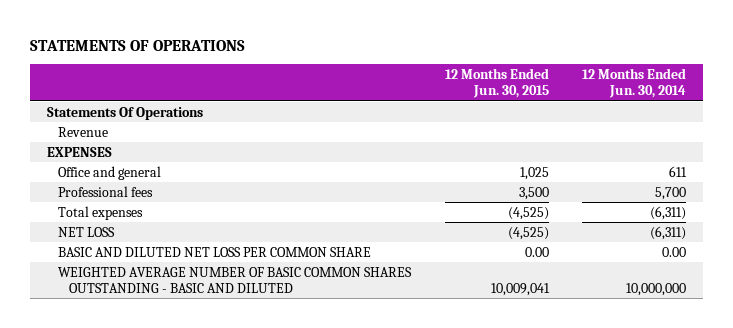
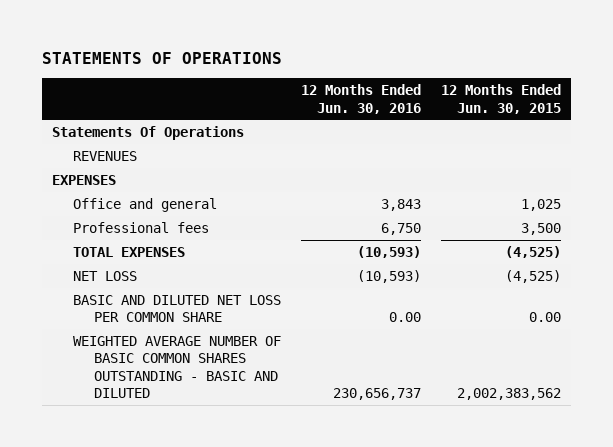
- | 12 Months Ended Jun. 30, 2015 | 12 Months Ended Jun. 30, 2014
+ | 12 Months Ended Jun. 30, 2016 | 12 Months Ended Jun. 30, 2015
- Revenue
+ REVENUES
- Total expenses | (4,525) | (6,311)
+ TOTAL EXPENSES | (10,593) | (4,525)
- WEIGHTED AVERAGE NUMBER OF BASIC COMMON SHARES OUTSTANDING - BASIC AND DILUTED | 10,009,041 | 10,000,000
+ WEIGHTED AVERAGE NUMBER OF BASIC COMMON SHARES OUTSTANDING - BASIC AND DILUTED | 230,656,737 | 2,002,383,562

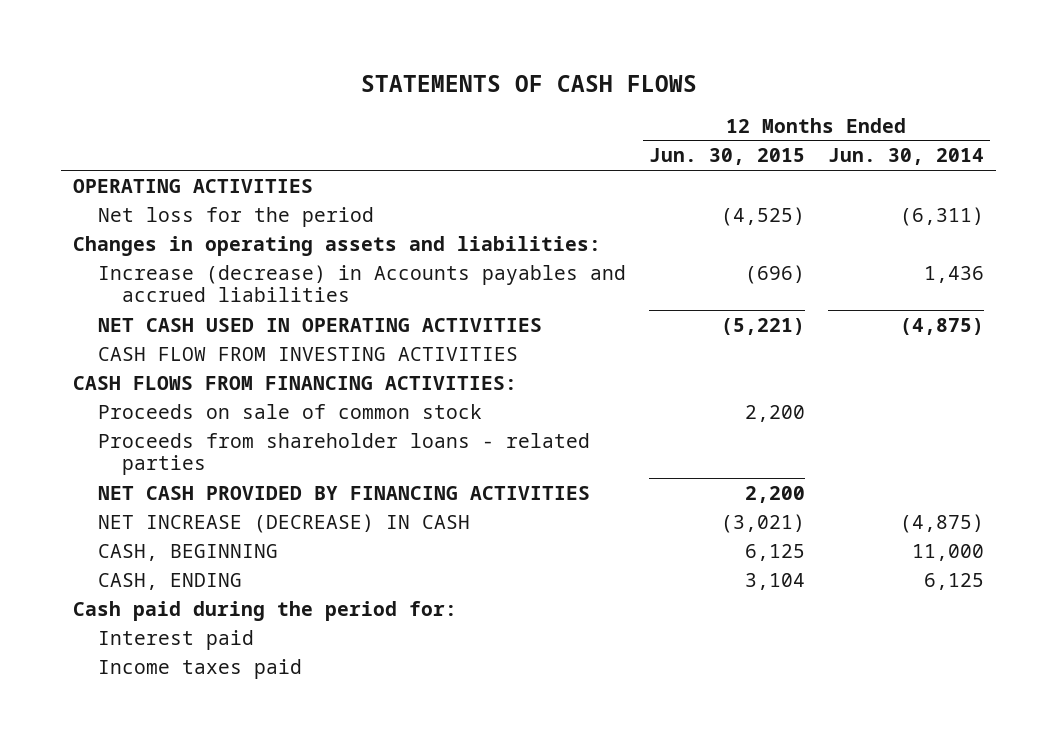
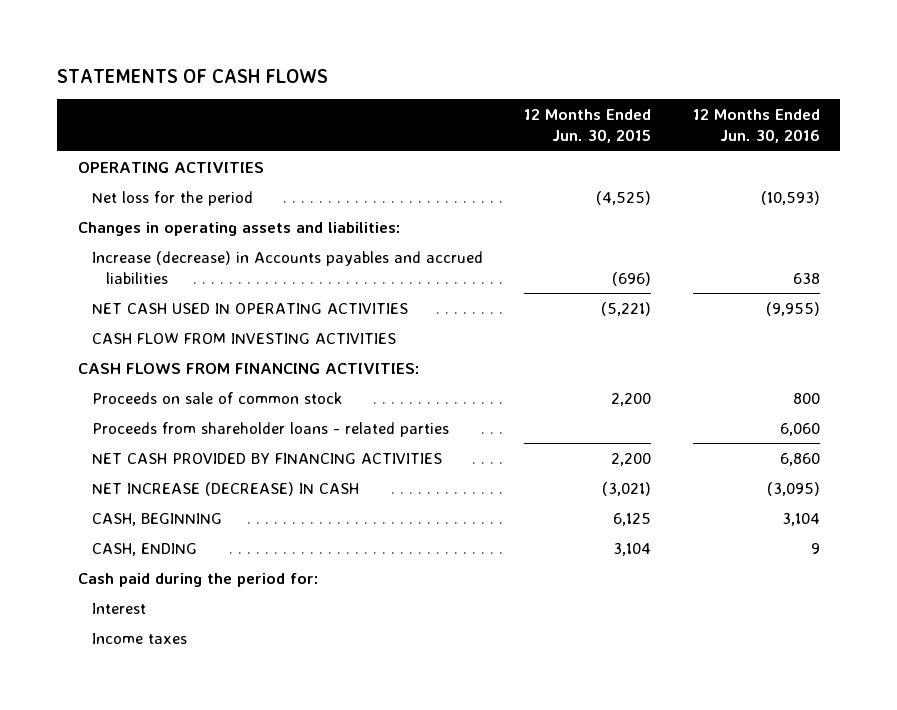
- | 12 Months Ended Jun. 30, 2015 | 12 Months Ended Jun. 30, 2014
+ | 12 Months Ended Jun. 30, 2015 | 12 Months Ended Jun. 30, 2016
- Interest paid
- Income taxes paid
+ Interest
+ Income taxes

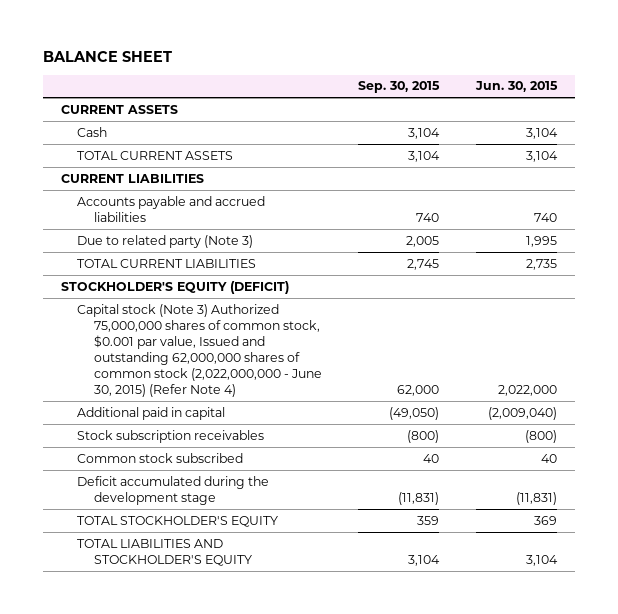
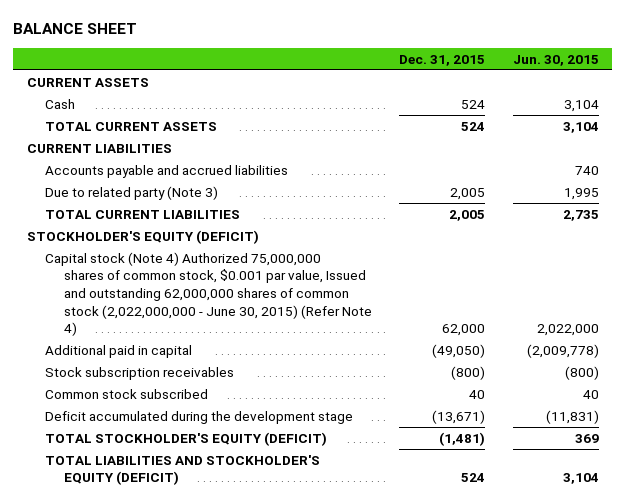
- | Sep. 30, 2015 | Jun. 30, 2015
+ | Dec. 31, 2015 | Jun. 30, 2015
- Capital stock (Note 3) Authorized 75,000,000 shares of common stock, $0.001 par value, Issued and outstanding 62,000,000 shares of common stock (2,022,000,000 - June 30, 2015) (Refer Note 4) | 62,000 | 2,022,000
- Additional paid in capital | (49,050) | (2,009,040)
+ Capital stock (Note 4) Authorized 75,000,000 shares of common stock, $0.001 par value, Issued and outstanding 62,000,000 shares of common stock (2,022,000,000 - June 30, 2015) (Refer Note 4) | 62,000 | 2,022,000
+ Additional paid in capital | (49,050) | (2,009,778)
- TOTAL STOCKHOLDER'S EQUITY | 359 | 369
- TOTAL LIABILITIES AND STOCKHOLDER'S EQUITY | 3,104 | 3,104
+ TOTAL STOCKHOLDER'S EQUITY (DEFICIT) | (1,481) | 369
+ TOTAL LIABILITIES AND STOCKHOLDER'S EQUITY (DEFICIT) | 524 | 3,104

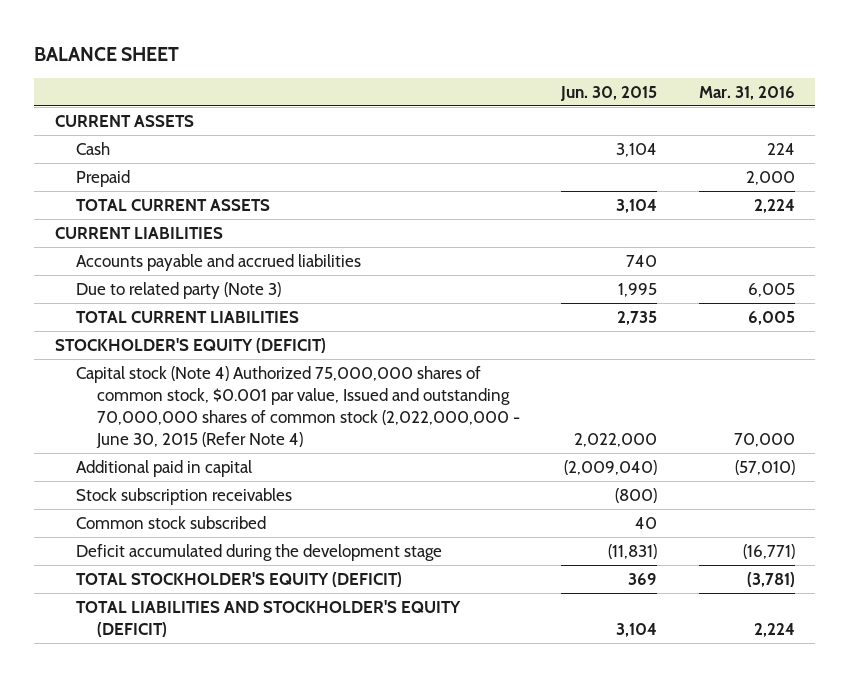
- | Dec. 31, 2015 | Jun. 30, 2015
+ | Jun. 30, 2015 | Mar. 31, 2016
+ Prepaid | | 2,000
- Capital stock (Note 4) Authorized 75,000,000 shares of common stock, $0.001 par value, Issued and outstanding 62,000,000 shares of common stock (2,022,000,000 - June 30, 2015) (Refer Note 4) | 62,000 | 2,022,000
- Additional paid in capital | (49,050) | (2,009,778)
+ Capital stock (Note 4) Authorized 75,000,000 shares of common stock, $0.001 par value, Issued and outstanding 70,000,000 shares of common stock (2,022,000,000 - June 30, 2015 (Refer Note 4) | 2,022,000 | 70,000
+ Additional paid in capital | (2,009,040) | (57,010)

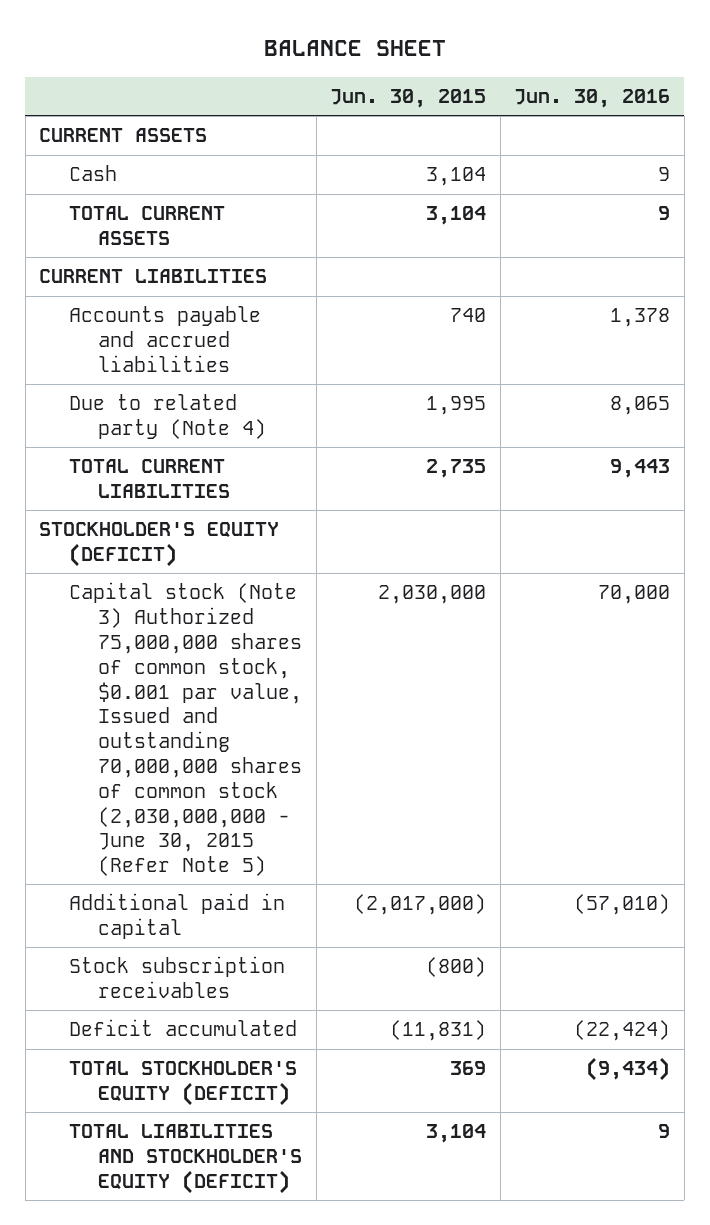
- | Jun. 30, 2015 | Mar. 31, 2016
+ | Jun. 30, 2015 | Jun. 30, 2016
- Prepaid | | 2,000
- Due to related party (Note 3) | 1,995 | 6,005
+ Due to related party (Note 4) | 1,995 | 8,065
- Capital stock (Note 4) Authorized 75,000,000 shares of common stock, $0.001 par value, Issued and outstanding 70,000,000 shares of common stock (2,022,000,000 - June 30, 2015 (Refer Note 4) | 2,022,000 | 70,000
- Additional paid in capital | (2,009,040) | (57,010)
+ Capital stock (Note 3) Authorized 75,000,000 shares of common stock, $0.001 par value, Issued and outstanding 70,000,000 shares of common stock (2,030,000,000 - June 30, 2015 (Refer Note 5) | 2,030,000 | 70,000
+ Additional paid in capital | (2,017,000) | (57,010)
- Common stock subscribed | 40 |
- Deficit accumulated during the development stage | (11,831) | (16,771)
+ Deficit accumulated | (11,831) | (22,424)

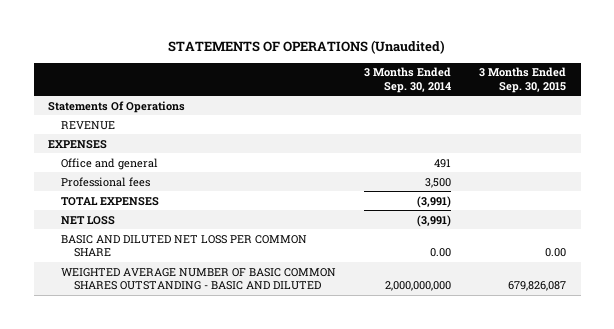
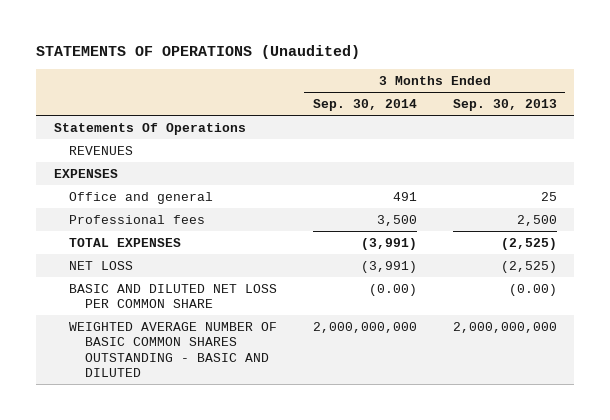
- | 3 Months Ended Sep. 30, 2014 | 3 Months Ended Sep. 30, 2015
+ | 3 Months Ended Sep. 30, 2014 | 3 Months Ended Sep. 30, 2013
- REVENUE
+ REVENUES
- BASIC AND DILUTED NET LOSS PER COMMON SHARE | 0.00 | 0.00
+ BASIC AND DILUTED NET LOSS PER COMMON SHARE | (0.00) | (0.00)

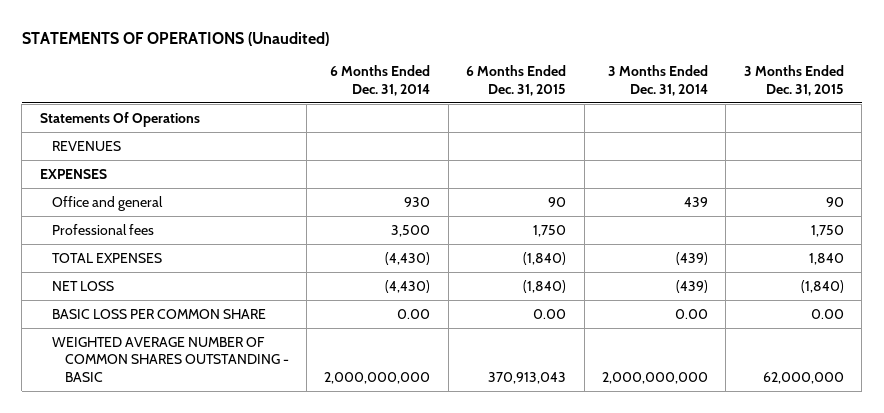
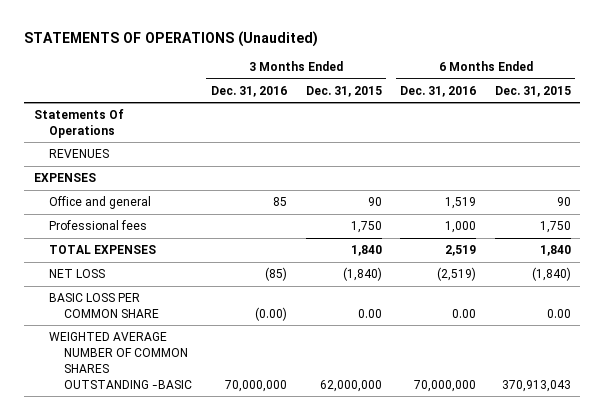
- | 6 Months Ended Dec. 31, 2014 | 6 Months Ended Dec. 31, 2015 | 3 Months Ended Dec. 31, 2014 | 3 Months Ended Dec. 31, 2015
+ | 3 Months Ended Dec. 31, 2016 | 3 Months Ended Dec. 31, 2015 | 6 Months Ended Dec. 31, 2016 | 6 Months Ended Dec. 31, 2015
- TOTAL EXPENSES | (4,430) | (1,840) | (439) | 1,840
+ TOTAL EXPENSES | | 1,840 | 2,519 | 1,840
- WEIGHTED AVERAGE NUMBER OF COMMON SHARES OUTSTANDING - BASIC | 2,000,000,000 | 370,913,043 | 2,000,000,000 | 62,000,000
+ WEIGHTED AVERAGE NUMBER OF COMMON SHARES OUTSTANDING -BASIC | 70,000,000 | 62,000,000 | 70,000,000 | 370,913,043

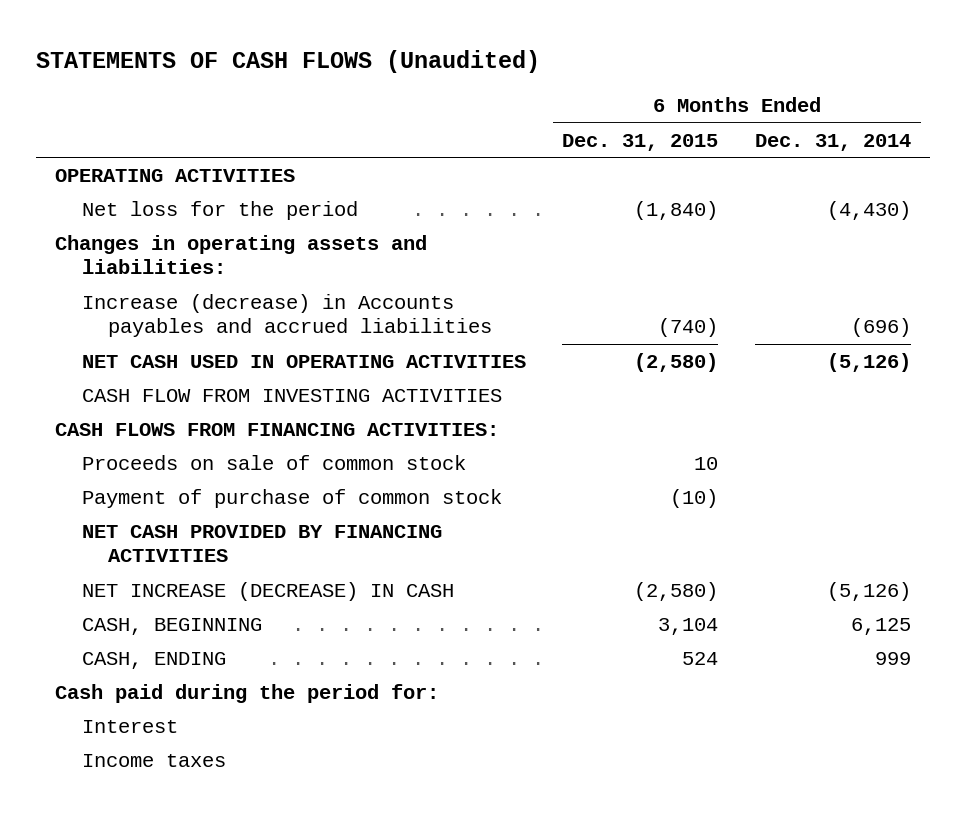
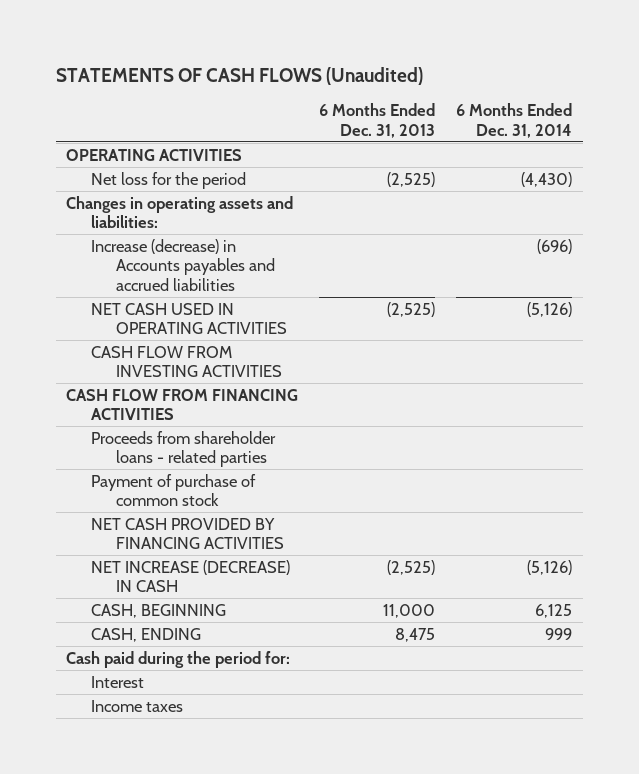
- | 6 Months Ended Dec. 31, 2015 | 6 Months Ended Dec. 31, 2014
+ | 6 Months Ended Dec. 31, 2013 | 6 Months Ended Dec. 31, 2014
- CASH FLOWS FROM FINANCING ACTIVITIES:
- Proceeds on sale of common stock | 10 |
+ CASH FLOW FROM FINANCING ACTIVITIES
+ Proceeds from shareholder loans - related parties

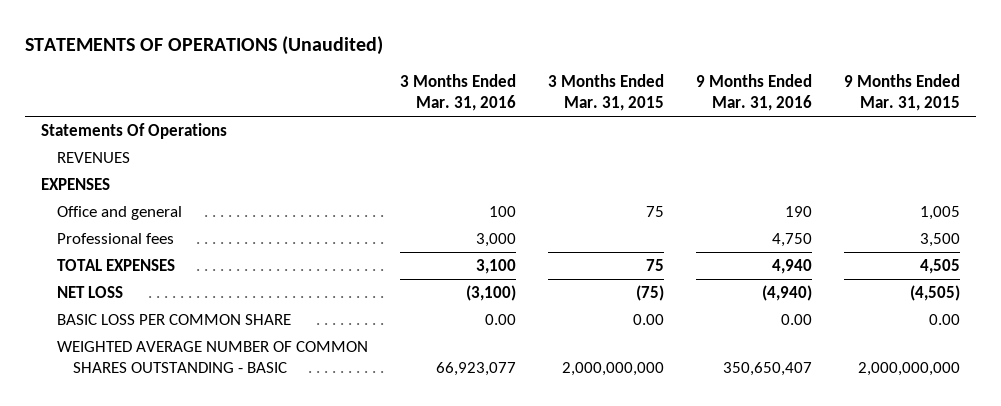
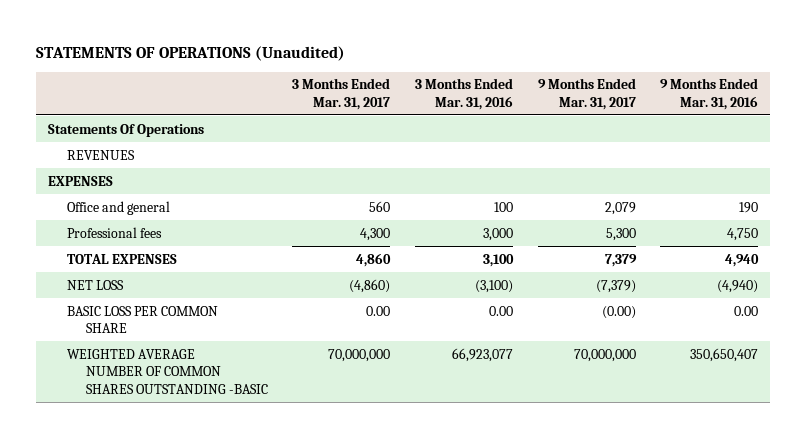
- | 3 Months Ended Mar. 31, 2016 | 3 Months Ended Mar. 31, 2015 | 9 Months Ended Mar. 31, 2016 | 9 Months Ended Mar. 31, 2015
+ | 3 Months Ended Mar. 31, 2017 | 3 Months Ended Mar. 31, 2016 | 9 Months Ended Mar. 31, 2017 | 9 Months Ended Mar. 31, 2016
- WEIGHTED AVERAGE NUMBER OF COMMON SHARES OUTSTANDING - BASIC | 66,923,077 | 2,000,000,000 | 350,650,407 | 2,000,000,000
+ WEIGHTED AVERAGE NUMBER OF COMMON SHARES OUTSTANDING -BASIC | 70,000,000 | 66,923,077 | 70,000,000 | 350,650,407

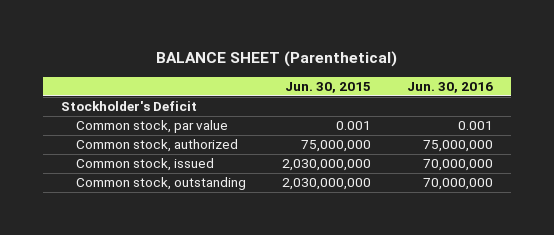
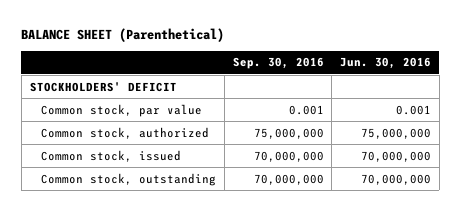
- | Jun. 30, 2015 | Jun. 30, 2016
+ | Sep. 30, 2016 | Jun. 30, 2016
- Stockholder's Deficit
+ STOCKHOLDERS' DEFICIT

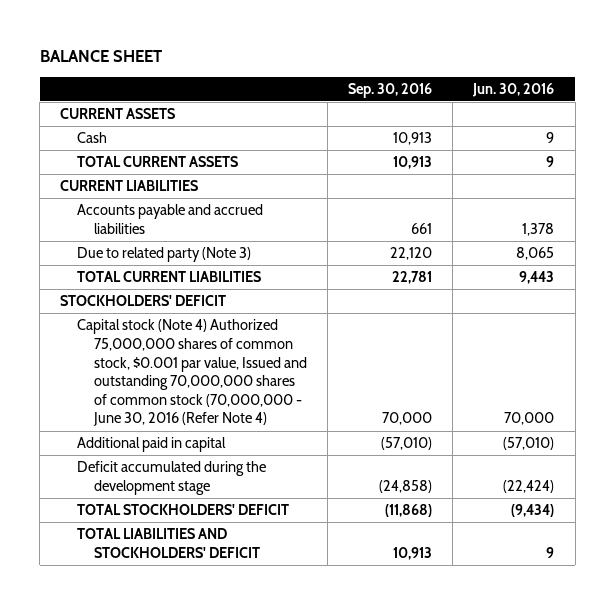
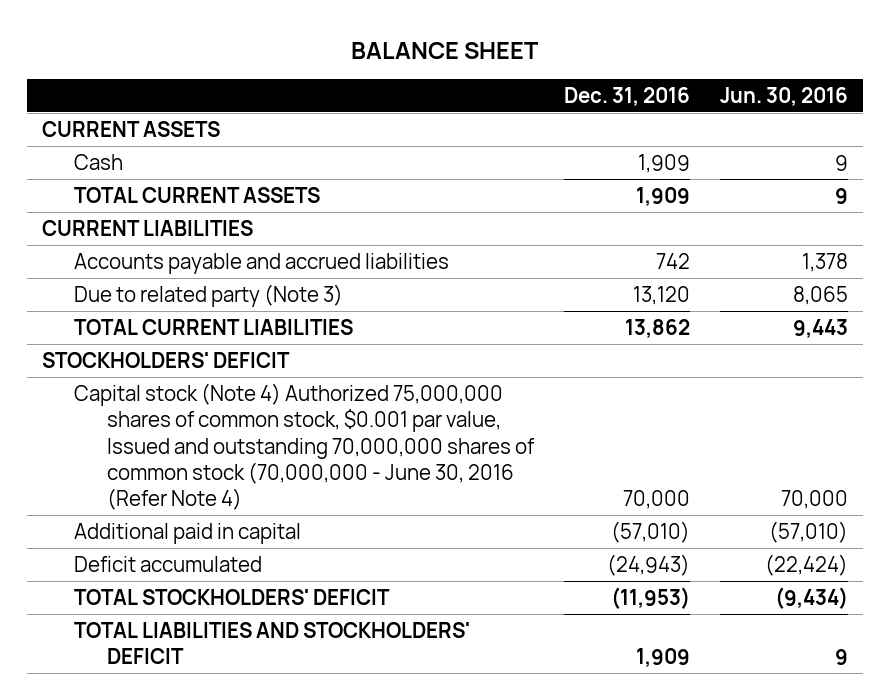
- | Sep. 30, 2016 | Jun. 30, 2016
+ | Dec. 31, 2016 | Jun. 30, 2016
- Deficit accumulated during the development stage | (24,858) | (22,424)
+ Deficit accumulated | (24,943) | (22,424)

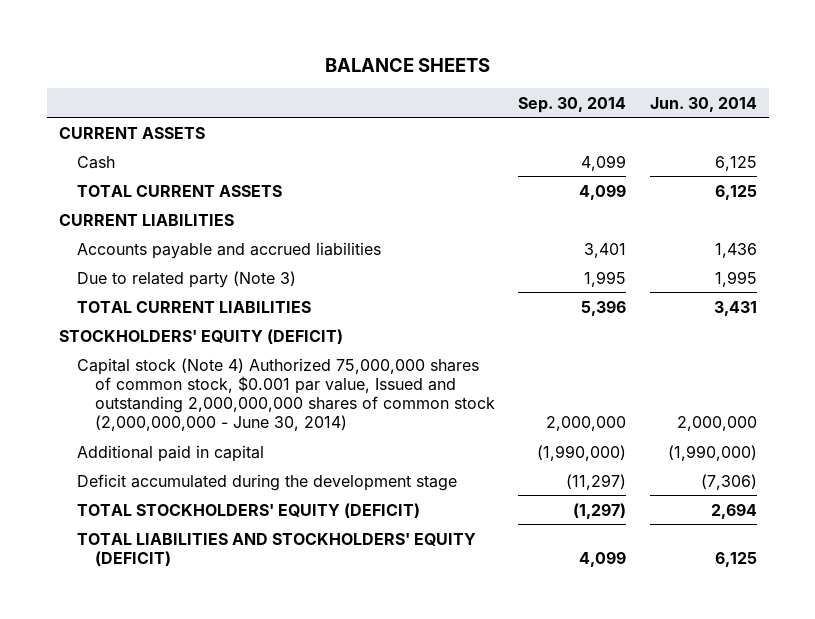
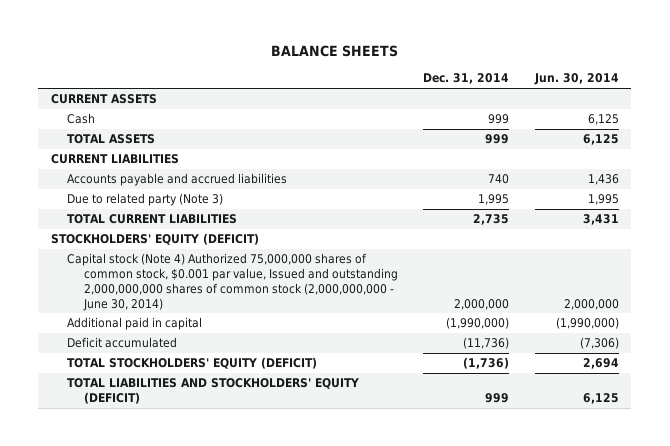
- | Sep. 30, 2014 | Jun. 30, 2014
+ | Dec. 31, 2014 | Jun. 30, 2014
- TOTAL CURRENT ASSETS | 4,099 | 6,125
+ TOTAL ASSETS | 999 | 6,125
- Deficit accumulated during the development stage | (11,297) | (7,306)
+ Deficit accumulated | (11,736) | (7,306)

